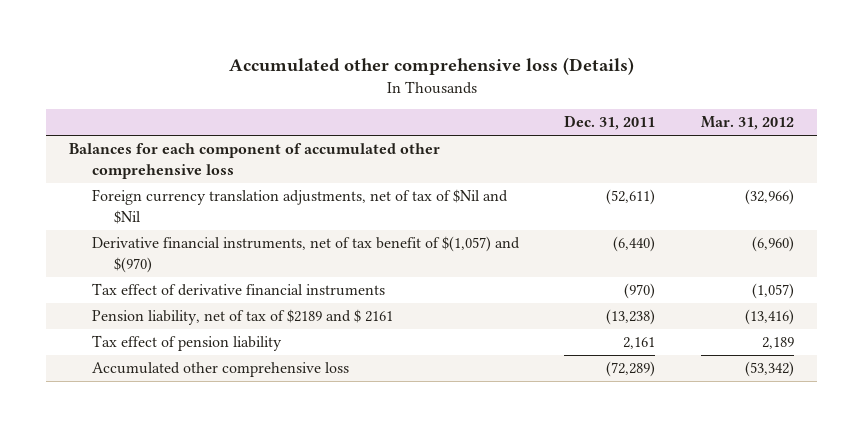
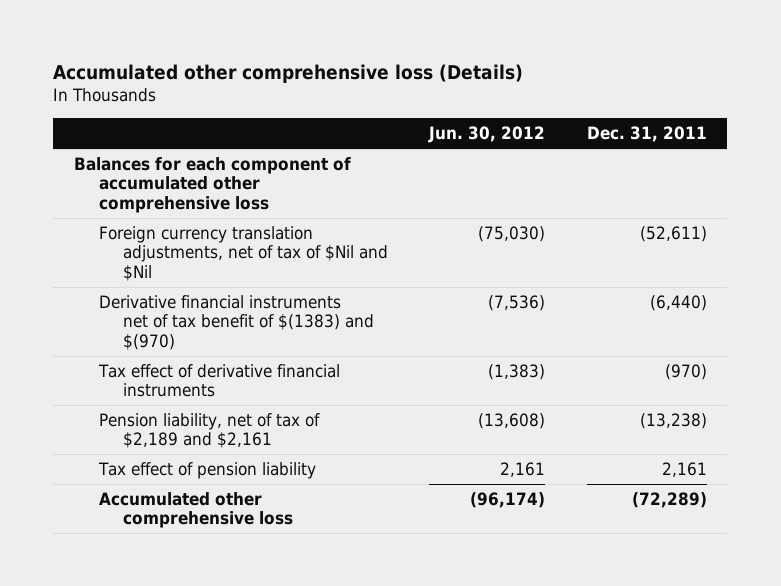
- | Dec. 31, 2011 | Mar. 31, 2012
+ | Jun. 30, 2012 | Dec. 31, 2011
- Derivative financial instruments, net of tax benefit of $(1,057) and $(970) | (6,440) | (6,960)
+ Derivative financial instruments net of tax benefit of $(1383) and $(970) | (7,536) | (6,440)
- Pension liability, net of tax of $2189 and $ 2161 | (13,238) | (13,416)
+ Pension liability, net of tax of $2,189 and $2,161 | (13,608) | (13,238)

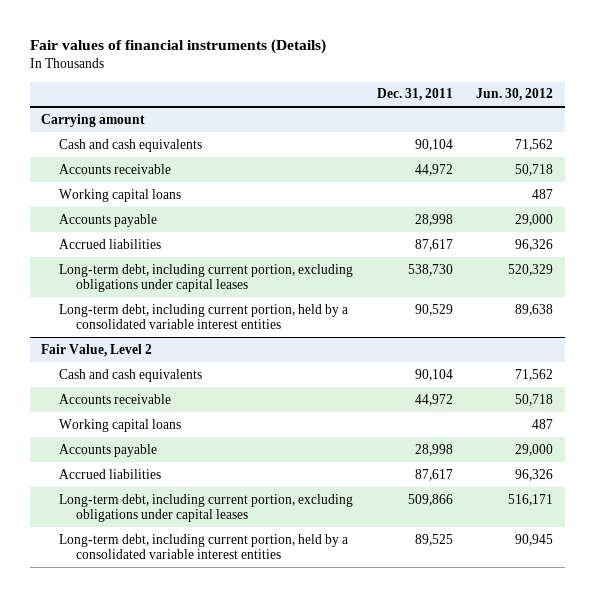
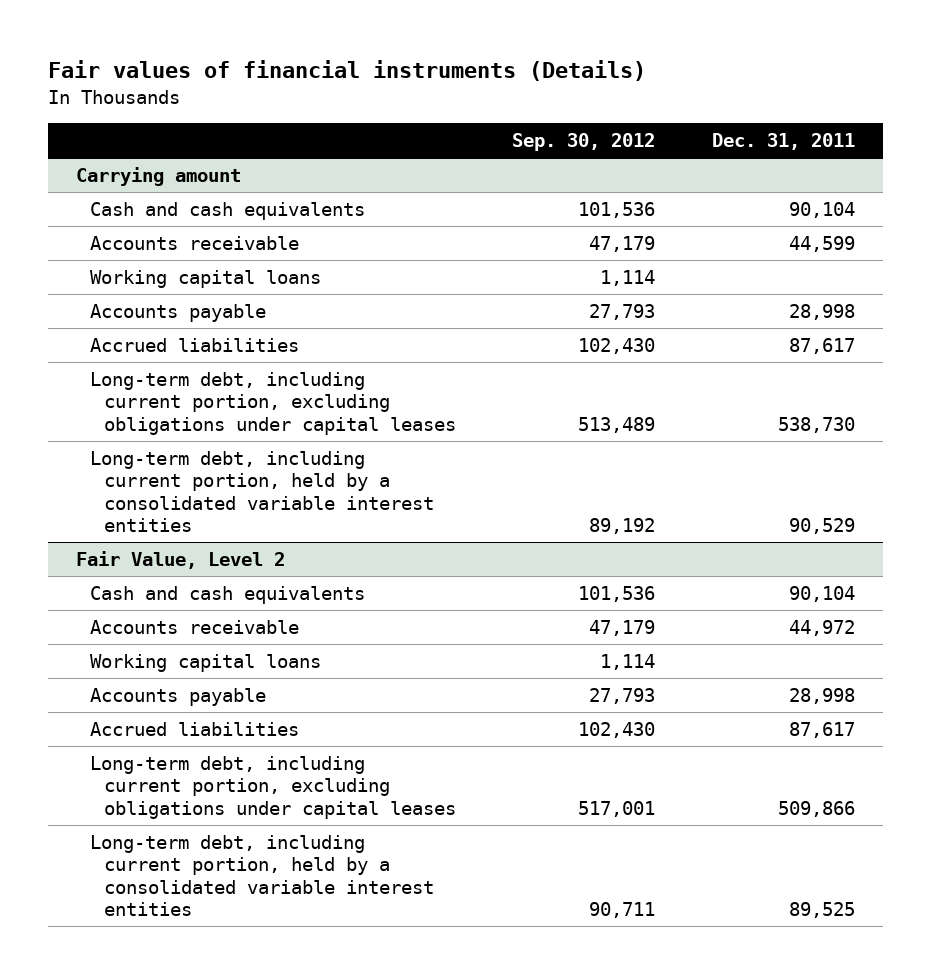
- | Dec. 31, 2011 | Jun. 30, 2012
+ | Sep. 30, 2012 | Dec. 31, 2011
@ Carrying amount
- Accounts receivable | 44,972 | 50,718
+ Accounts receivable | 47,179 | 44,599

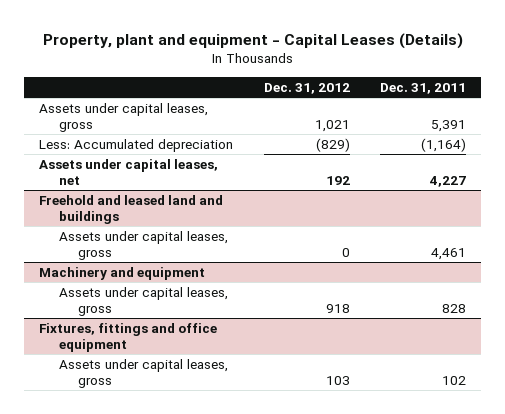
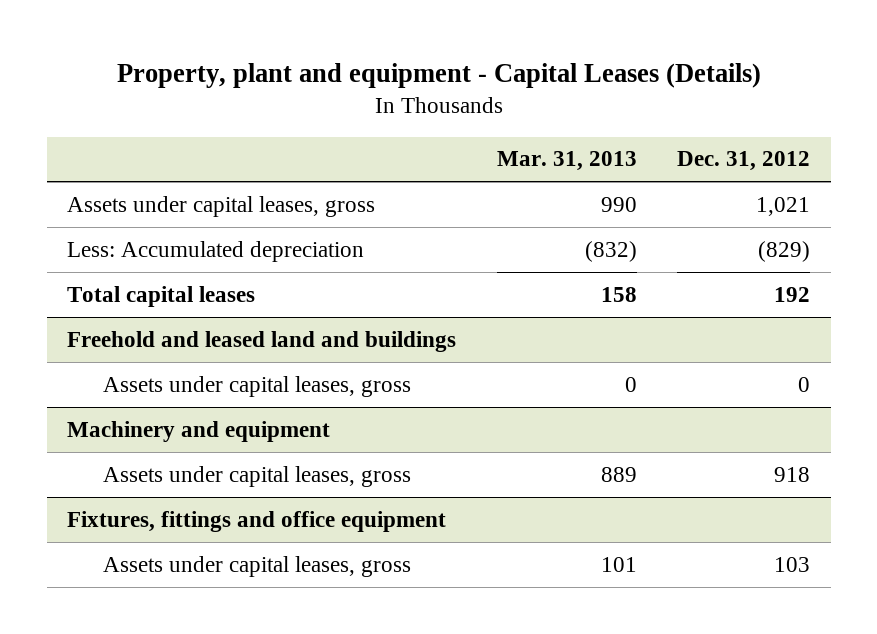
- | Dec. 31, 2012 | Dec. 31, 2011
+ | Mar. 31, 2013 | Dec. 31, 2012
- Assets under capital leases, net | 192 | 4,227
+ Total capital leases | 158 | 192

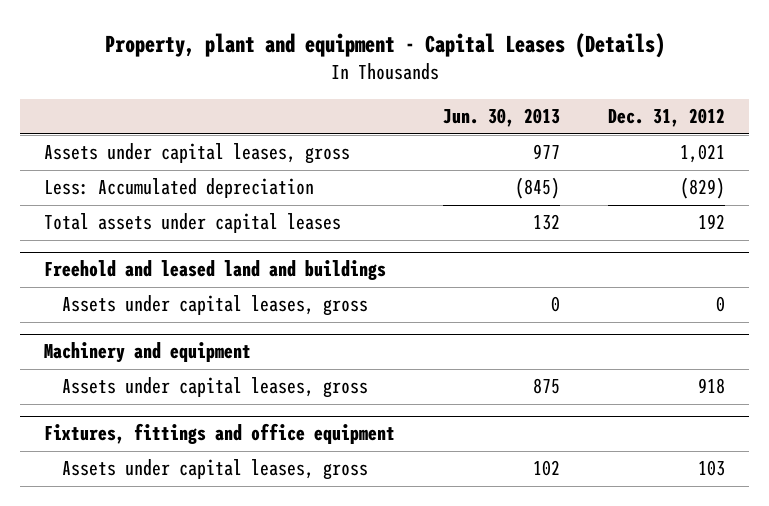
- | Mar. 31, 2013 | Dec. 31, 2012
+ | Jun. 30, 2013 | Dec. 31, 2012
- Total capital leases | 158 | 192
+ Total assets under capital leases | 132 | 192

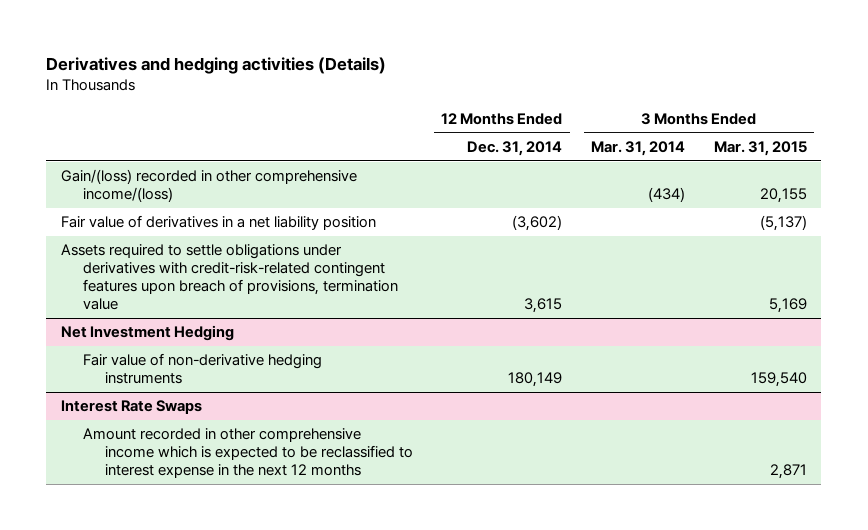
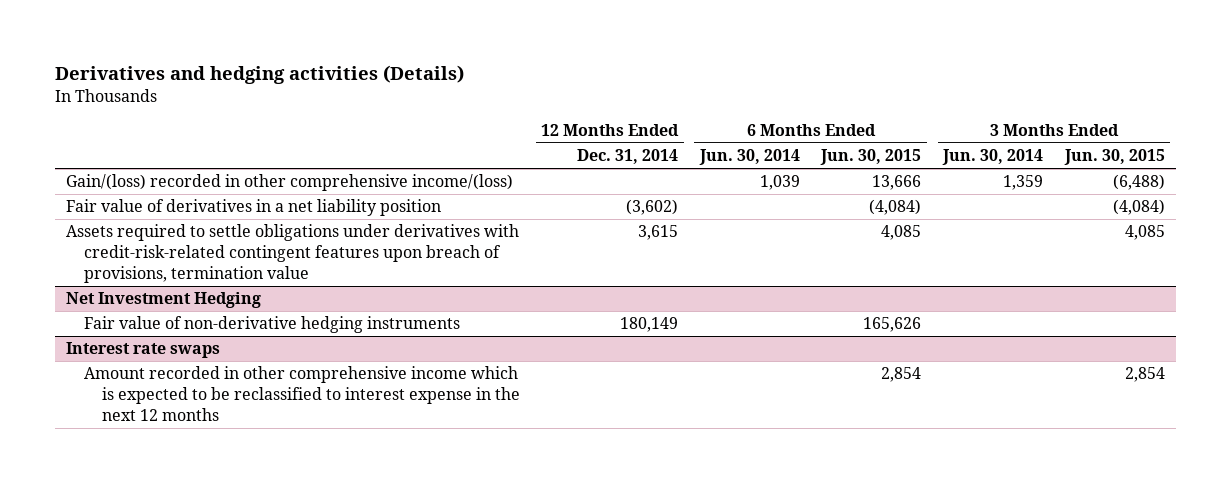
- | 12 Months Ended Dec. 31, 2014 | 3 Months Ended Mar. 31, 2014 | 3 Months Ended Mar. 31, 2015
+ | 12 Months Ended Dec. 31, 2014 | 6 Months Ended Jun. 30, 2014 | 6 Months Ended Jun. 30, 2015 | 3 Months Ended Jun. 30, 2014 | 3 Months Ended Jun. 30, 2015
- Interest Rate Swaps
+ Interest rate swaps

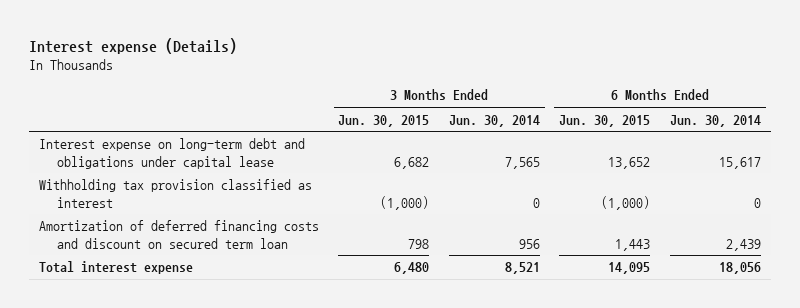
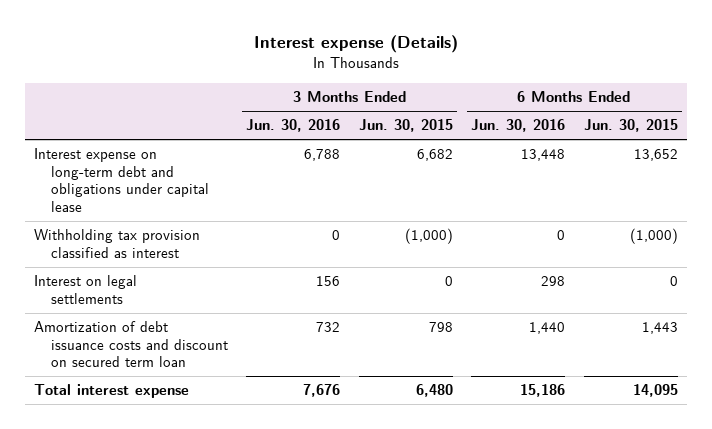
- | 3 Months Ended Jun. 30, 2015 | 3 Months Ended Jun. 30, 2014 | 6 Months Ended Jun. 30, 2015 | 6 Months Ended Jun. 30, 2014
+ | 3 Months Ended Jun. 30, 2016 | 3 Months Ended Jun. 30, 2015 | 6 Months Ended Jun. 30, 2016 | 6 Months Ended Jun. 30, 2015
- Amortization of deferred financing costs and discount on secured term loan | 798 | 956 | 1,443 | 2,439
+ Interest on legal settlements | 156 | 0 | 298 | 0
+ Amortization of debt issuance costs and discount on secured term loan | 732 | 798 | 1,440 | 1,443

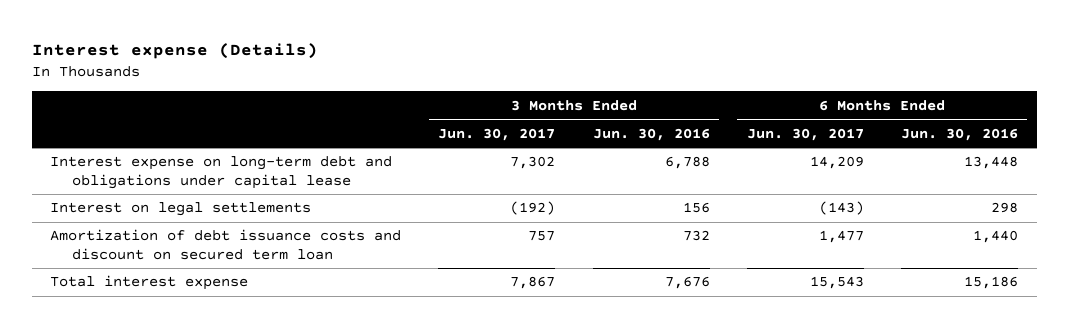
- | 3 Months Ended Jun. 30, 2016 | 3 Months Ended Jun. 30, 2015 | 6 Months Ended Jun. 30, 2016 | 6 Months Ended Jun. 30, 2015
+ | 3 Months Ended Jun. 30, 2017 | 3 Months Ended Jun. 30, 2016 | 6 Months Ended Jun. 30, 2017 | 6 Months Ended Jun. 30, 2016
- Withholding tax provision classified as interest | 0 | (1,000) | 0 | (1,000)

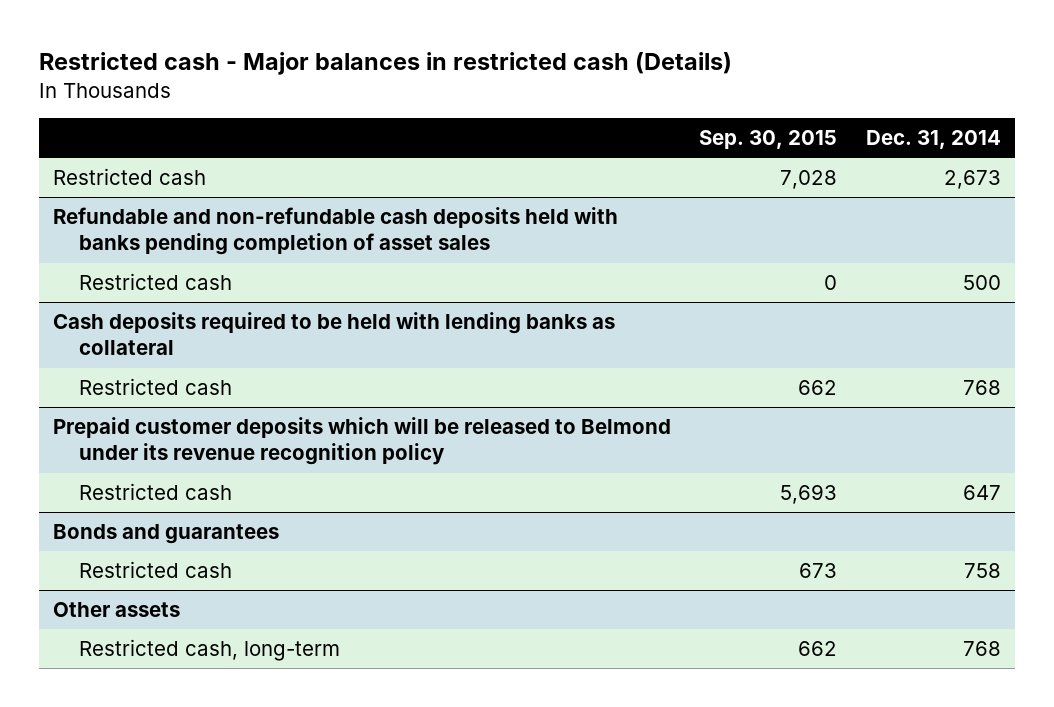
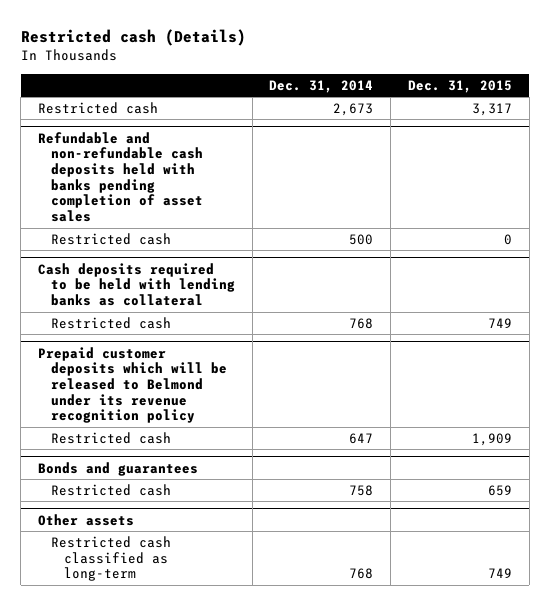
- Restricted cash - Major balances in restricted cash (Details)
+ Restricted cash (Details)
- | Sep. 30, 2015 | Dec. 31, 2014
+ | Dec. 31, 2014 | Dec. 31, 2015
@ Other assets
- Restricted cash, long-term | 662 | 768
+ Restricted cash classified as long-term | 768 | 749

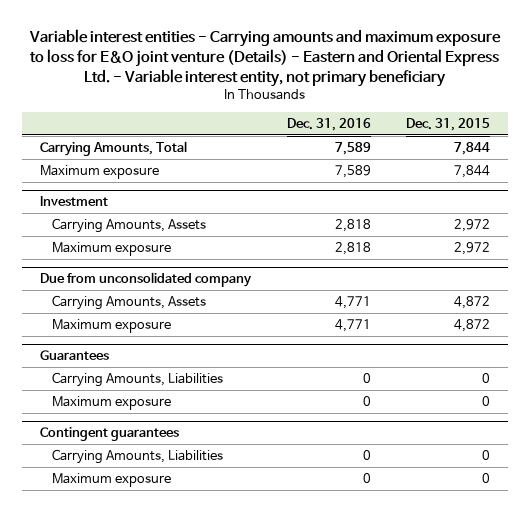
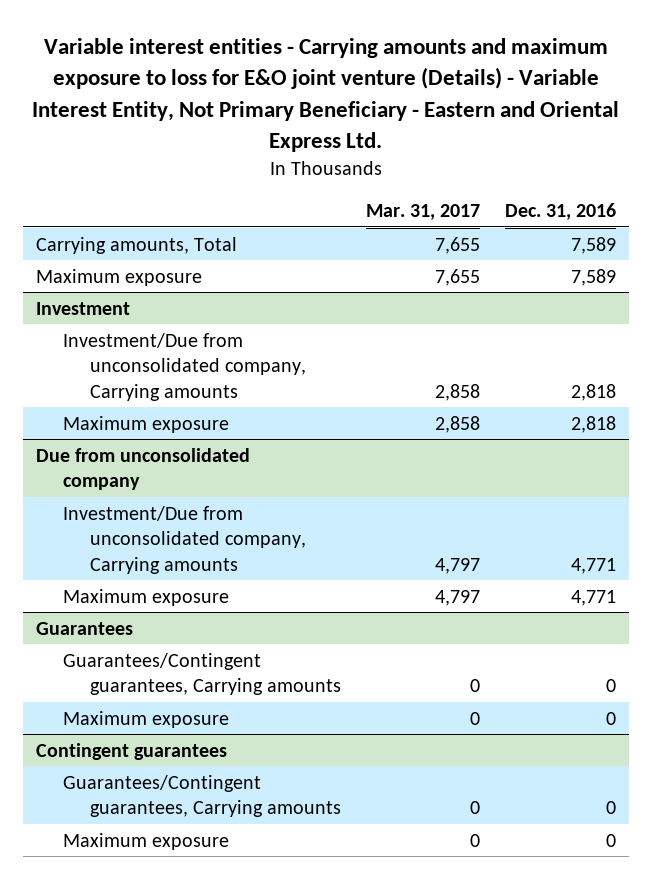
- Variable interest entities - Carrying amounts and maximum exposure to loss for E&O joint venture (Details) - Eastern and Oriental Express Ltd. - Variable interest entity, not primary beneficiary
+ Variable interest entities - Carrying amounts and maximum exposure to loss for E&O joint venture (Details) - Variable Interest Entity, Not Primary Beneficiary - Eastern and Oriental Express Ltd.
- | Dec. 31, 2016 | Dec. 31, 2015
+ | Mar. 31, 2017 | Dec. 31, 2016
- Carrying Amounts, Total | 7,589 | 7,844
+ Carrying amounts, Total | 7,655 | 7,589
@ Investment
- Carrying Amounts, Assets | 2,818 | 2,972
+ Investment/Due from unconsolidated company, Carrying amounts | 2,858 | 2,818
@ Due from unconsolidated company
- Carrying Amounts, Assets | 4,771 | 4,872
+ Investment/Due from unconsolidated company, Carrying amounts | 4,797 | 4,771
@ Guarantees
- Carrying Amounts, Liabilities | 0 | 0
+ Guarantees/Contingent guarantees, Carrying amounts | 0 | 0
@ Contingent guarantees
- Carrying Amounts, Liabilities | 0 | 0
+ Guarantees/Contingent guarantees, Carrying amounts | 0 | 0

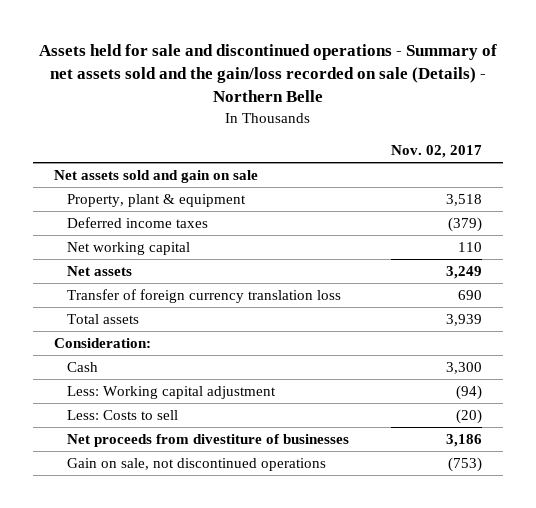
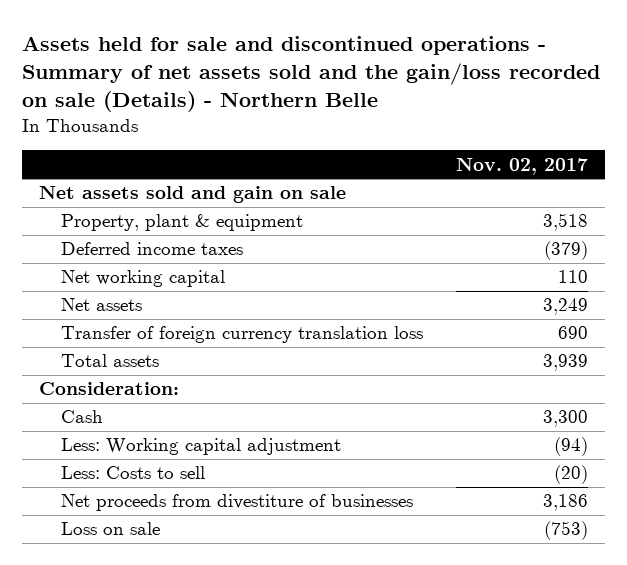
- Gain on sale, not discontinued operations | (753)
+ Loss on sale | (753)

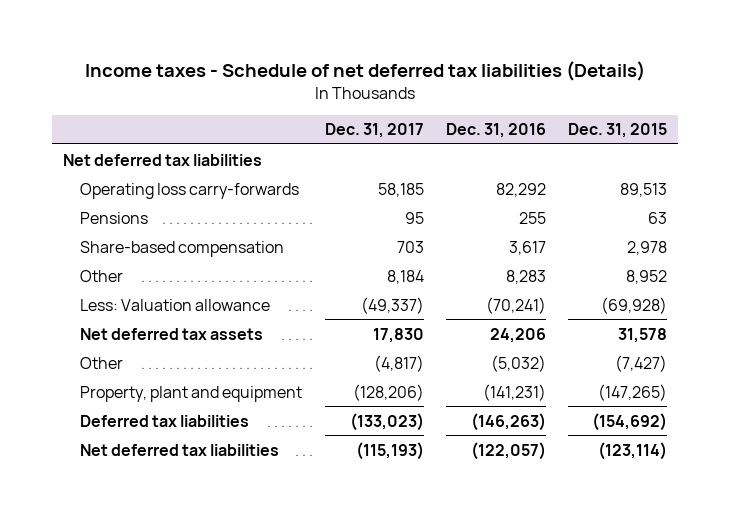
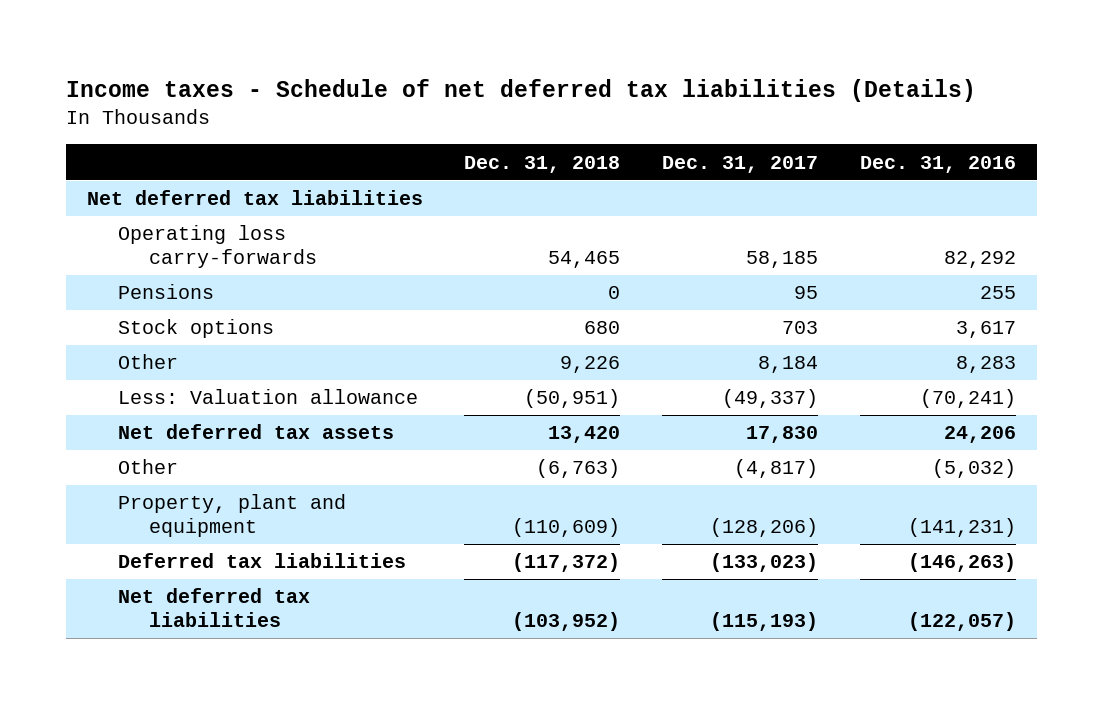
- | Dec. 31, 2017 | Dec. 31, 2016 | Dec. 31, 2015
+ | Dec. 31, 2018 | Dec. 31, 2017 | Dec. 31, 2016
- Share-based compensation | 703 | 3,617 | 2,978
+ Stock options | 680 | 703 | 3,617

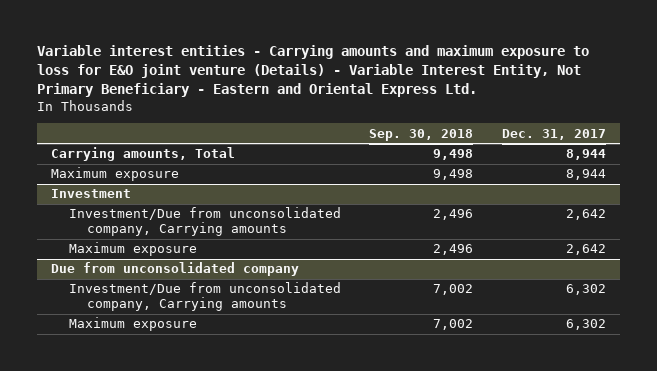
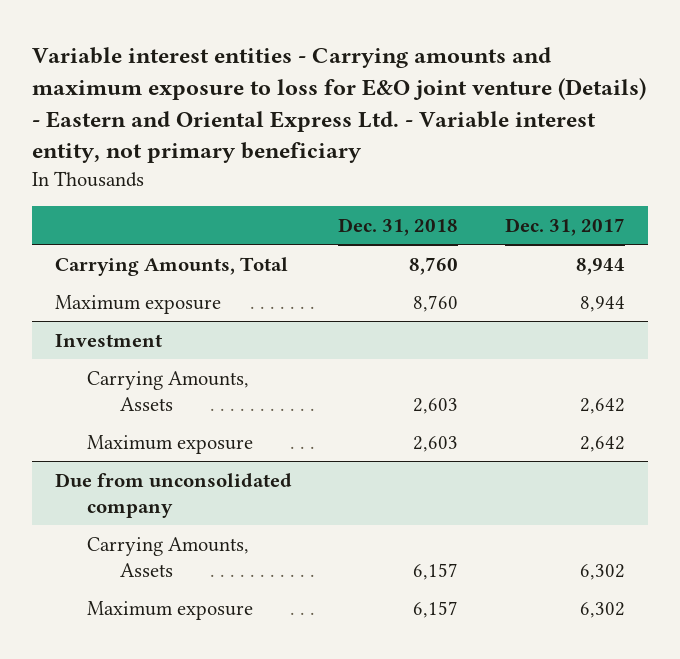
- Variable interest entities - Carrying amounts and maximum exposure to loss for E&O joint venture (Details) - Variable Interest Entity, Not Primary Beneficiary - Eastern and Oriental Express Ltd.
+ Variable interest entities - Carrying amounts and maximum exposure to loss for E&O joint venture (Details) - Eastern and Oriental Express Ltd. - Variable interest entity, not primary beneficiary
- | Sep. 30, 2018 | Dec. 31, 2017
+ | Dec. 31, 2018 | Dec. 31, 2017
- Carrying amounts, Total | 9,498 | 8,944
+ Carrying Amounts, Total | 8,760 | 8,944
@ Investment
- Investment/Due from unconsolidated company, Carrying amounts | 2,496 | 2,642
+ Carrying Amounts, Assets | 2,603 | 2,642
@ Due from unconsolidated company
- Investment/Due from unconsolidated company, Carrying amounts | 7,002 | 6,302
+ Carrying Amounts, Assets | 6,157 | 6,302

